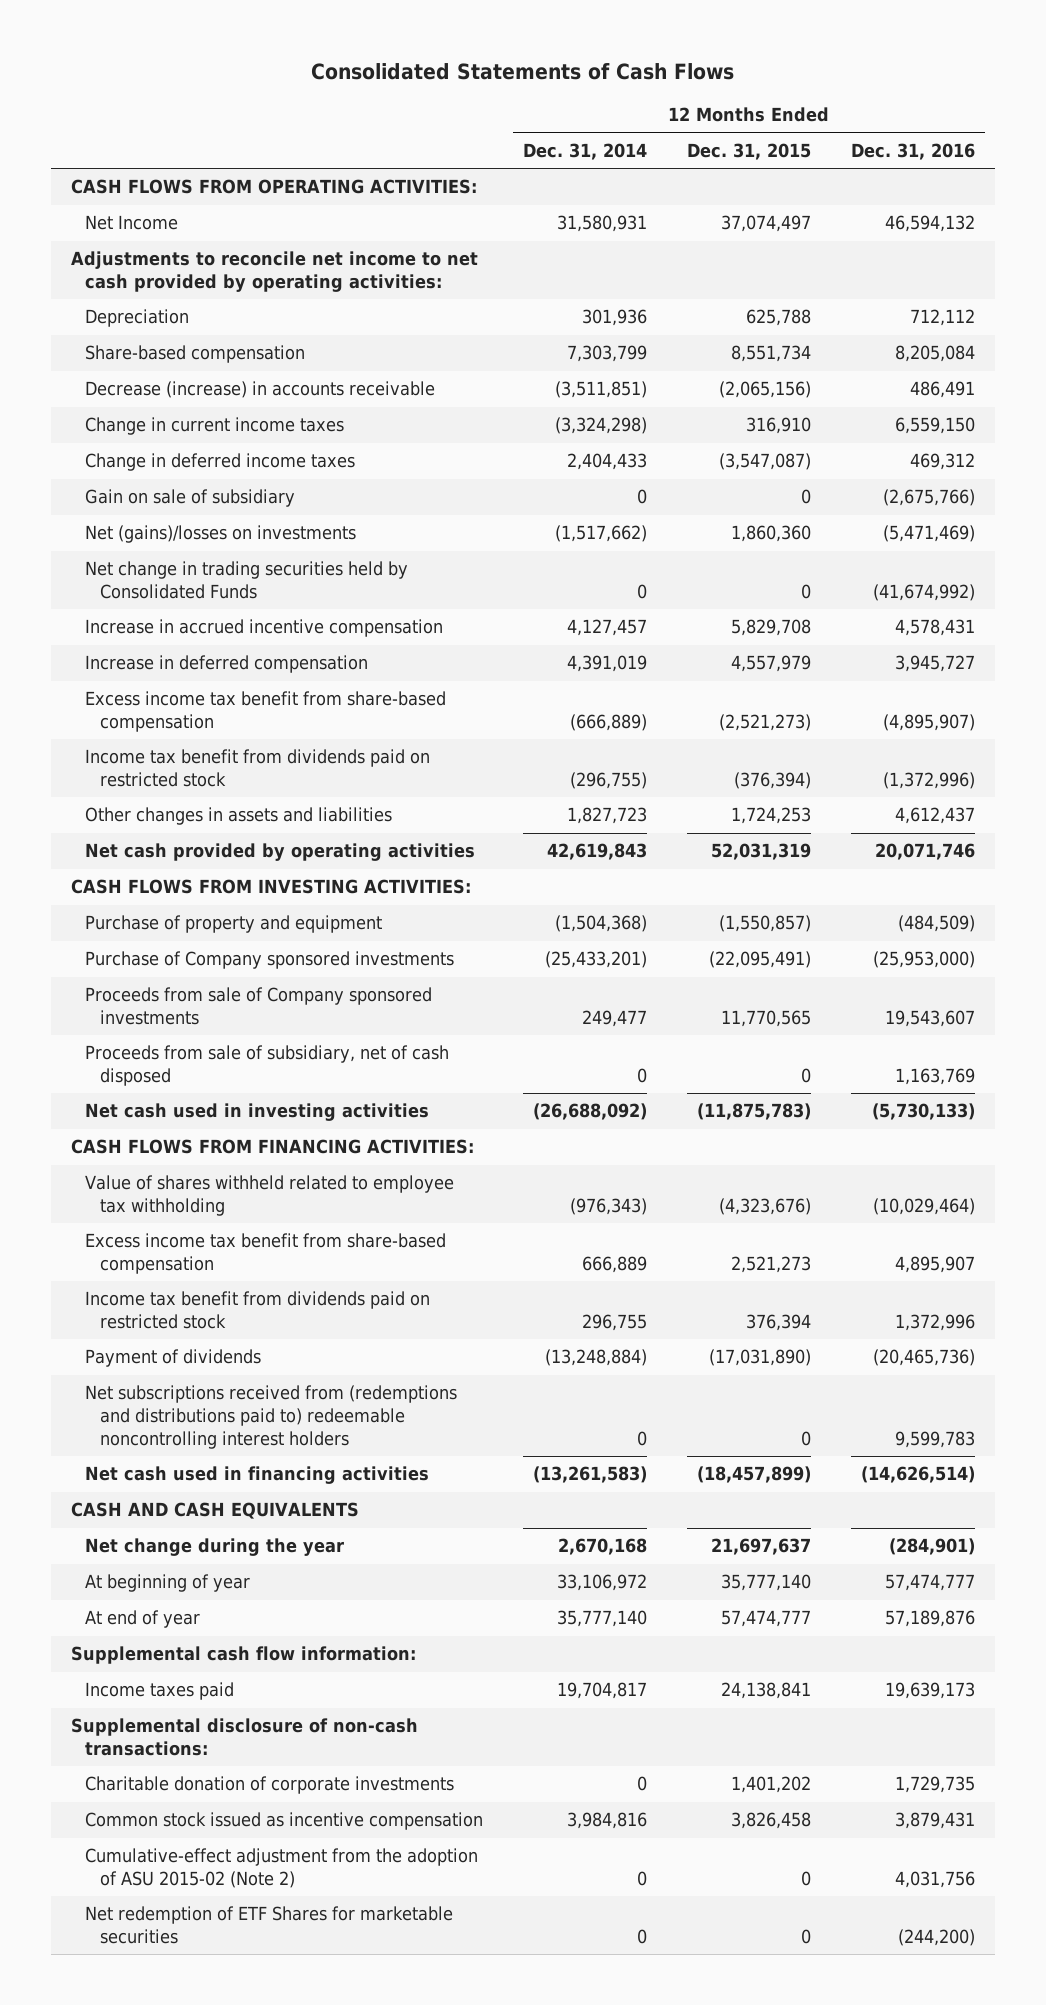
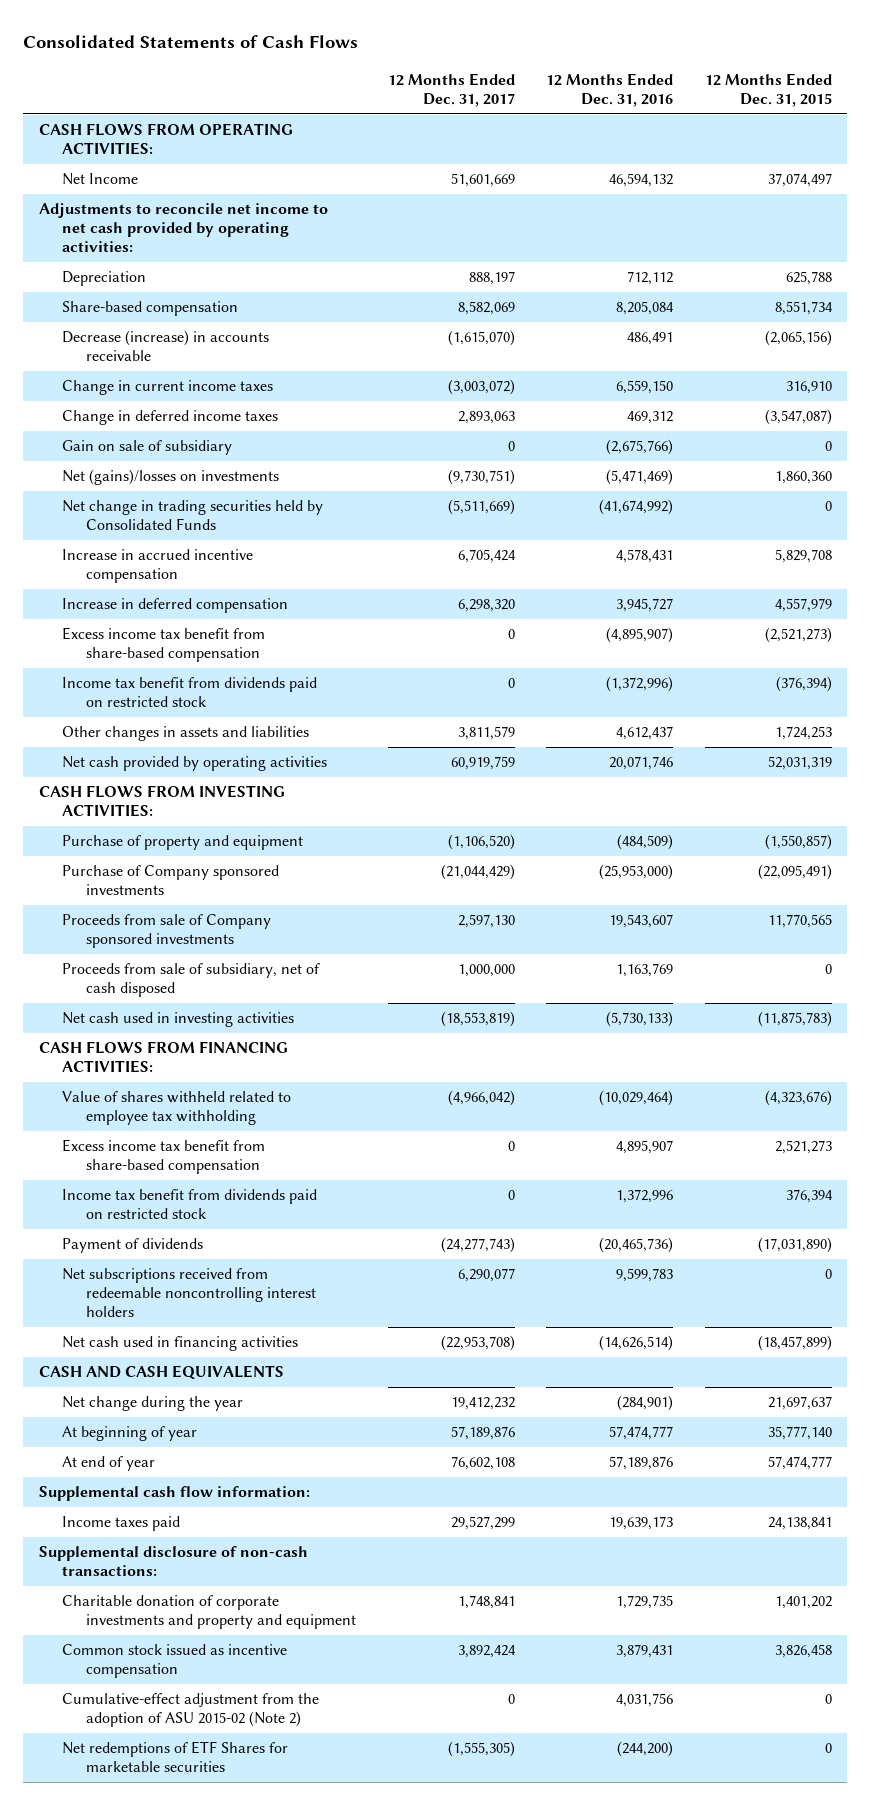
- | 12 Months Ended Dec. 31, 2014 | 12 Months Ended Dec. 31, 2015 | 12 Months Ended Dec. 31, 2016
+ | 12 Months Ended Dec. 31, 2017 | 12 Months Ended Dec. 31, 2016 | 12 Months Ended Dec. 31, 2015
- Net subscriptions received from (redemptions and distributions paid to) redeemable noncontrolling interest holders | 0 | 0 | 9,599,783
+ Net subscriptions received from redeemable noncontrolling interest holders | 6,290,077 | 9,599,783 | 0
- Charitable donation of corporate investments | 0 | 1,401,202 | 1,729,735
+ Charitable donation of corporate investments and property and equipment | 1,748,841 | 1,729,735 | 1,401,202
- Net redemption of ETF Shares for marketable securities | 0 | 0 | (244,200)
+ Net redemptions of ETF Shares for marketable securities | (1,555,305) | (244,200) | 0

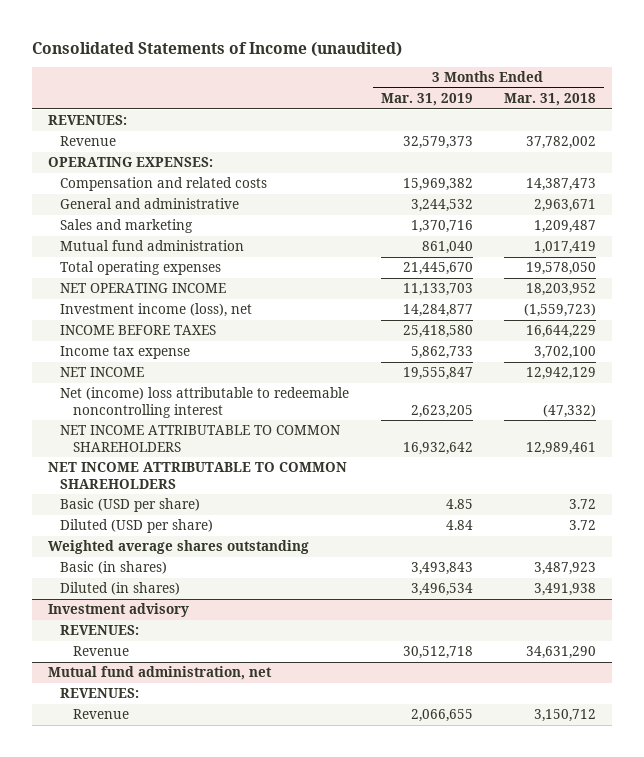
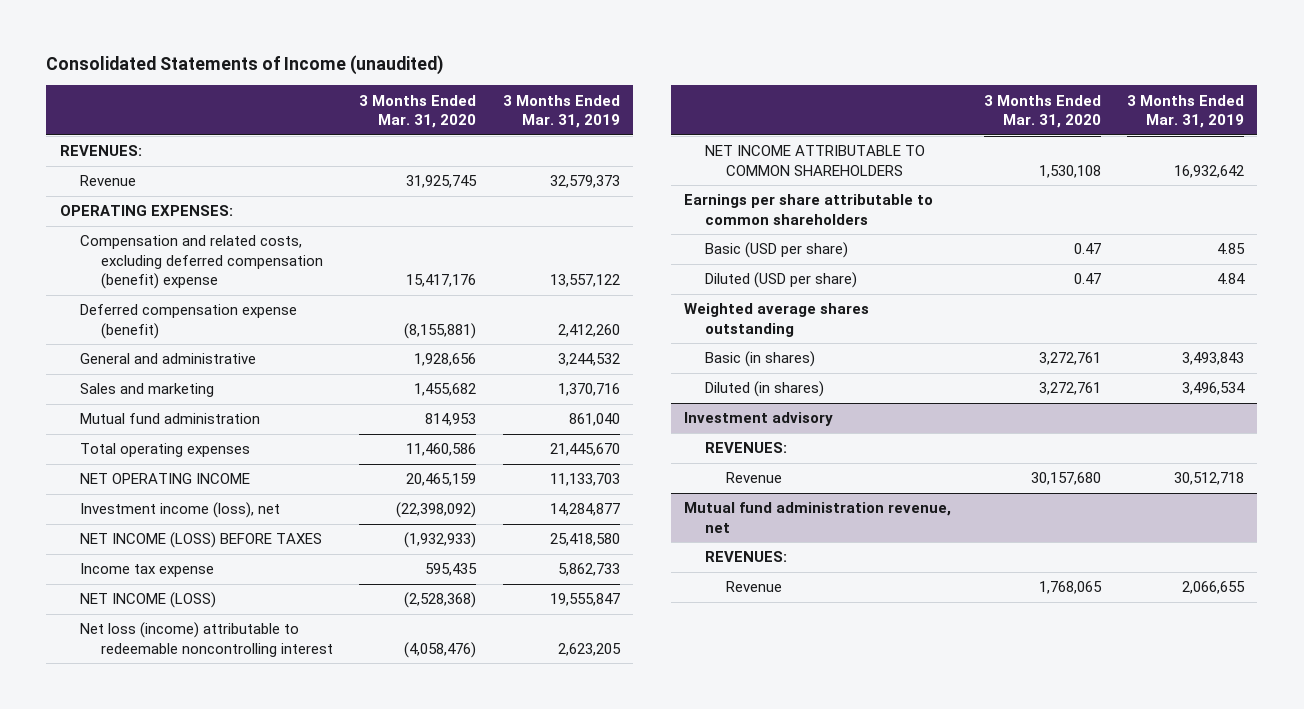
- | 3 Months Ended Mar. 31, 2019 | 3 Months Ended Mar. 31, 2018
+ | 3 Months Ended Mar. 31, 2020 | 3 Months Ended Mar. 31, 2019
- Compensation and related costs | 15,969,382 | 14,387,473
+ Compensation and related costs, excluding deferred compensation (benefit) expense | 15,417,176 | 13,557,122
+ Deferred compensation expense (benefit) | (8,155,881) | 2,412,260
- INCOME BEFORE TAXES | 25,418,580 | 16,644,229
+ NET INCOME (LOSS) BEFORE TAXES | (1,932,933) | 25,418,580
- NET INCOME | 19,555,847 | 12,942,129
- Net (income) loss attributable to redeemable noncontrolling interest | 2,623,205 | (47,332)
+ NET INCOME (LOSS) | (2,528,368) | 19,555,847
+ Net loss (income) attributable to redeemable noncontrolling interest | (4,058,476) | 2,623,205
- NET INCOME ATTRIBUTABLE TO COMMON SHAREHOLDERS
+ Earnings per share attributable to common shareholders
- Mutual fund administration, net
+ Mutual fund administration revenue, net

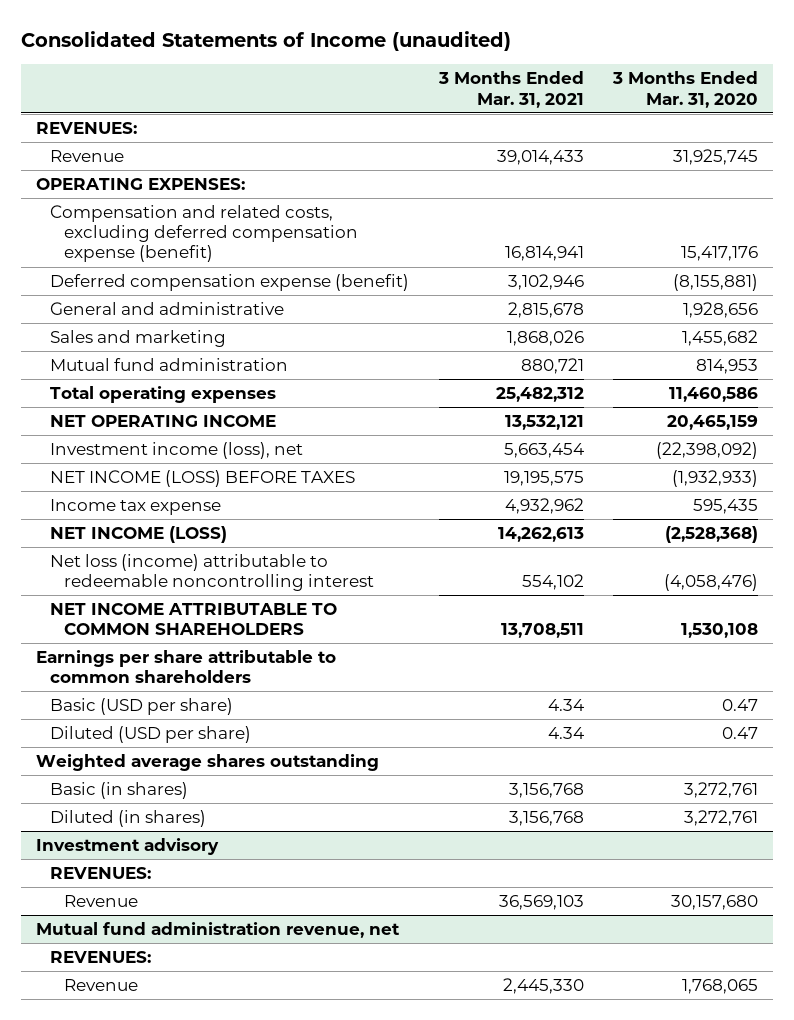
- | 3 Months Ended Mar. 31, 2020 | 3 Months Ended Mar. 31, 2019
+ | 3 Months Ended Mar. 31, 2021 | 3 Months Ended Mar. 31, 2020
- Compensation and related costs, excluding deferred compensation (benefit) expense | 15,417,176 | 13,557,122
+ Compensation and related costs, excluding deferred compensation expense (benefit) | 16,814,941 | 15,417,176

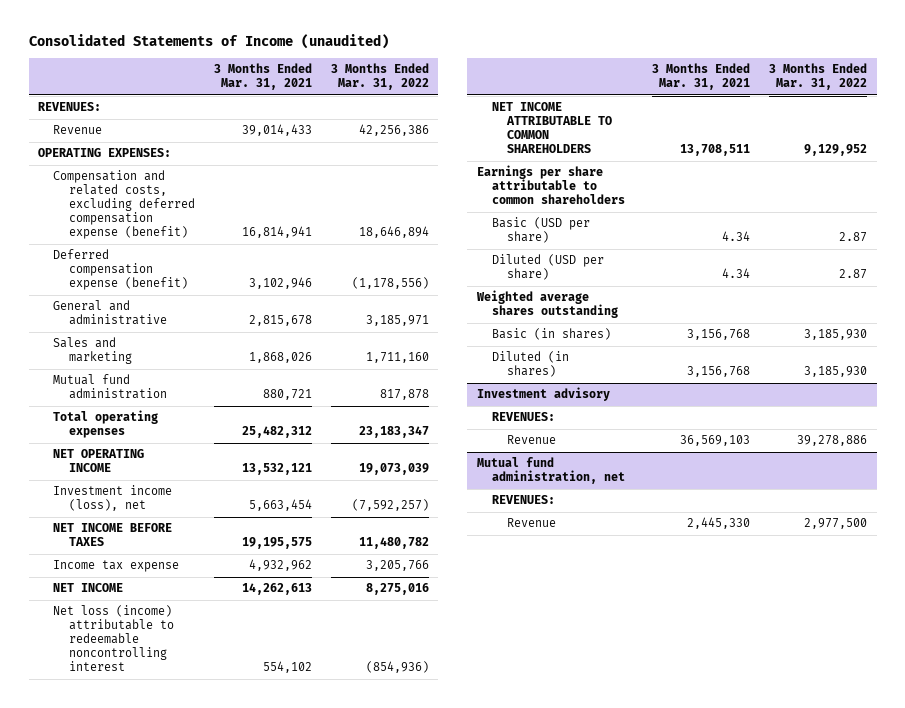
- | 3 Months Ended Mar. 31, 2021 | 3 Months Ended Mar. 31, 2020
+ | 3 Months Ended Mar. 31, 2021 | 3 Months Ended Mar. 31, 2022
- NET INCOME (LOSS) BEFORE TAXES | 19,195,575 | (1,932,933)
+ NET INCOME BEFORE TAXES | 19,195,575 | 11,480,782
- NET INCOME (LOSS) | 14,262,613 | (2,528,368)
+ NET INCOME | 14,262,613 | 8,275,016
- Mutual fund administration revenue, net
+ Mutual fund administration, net

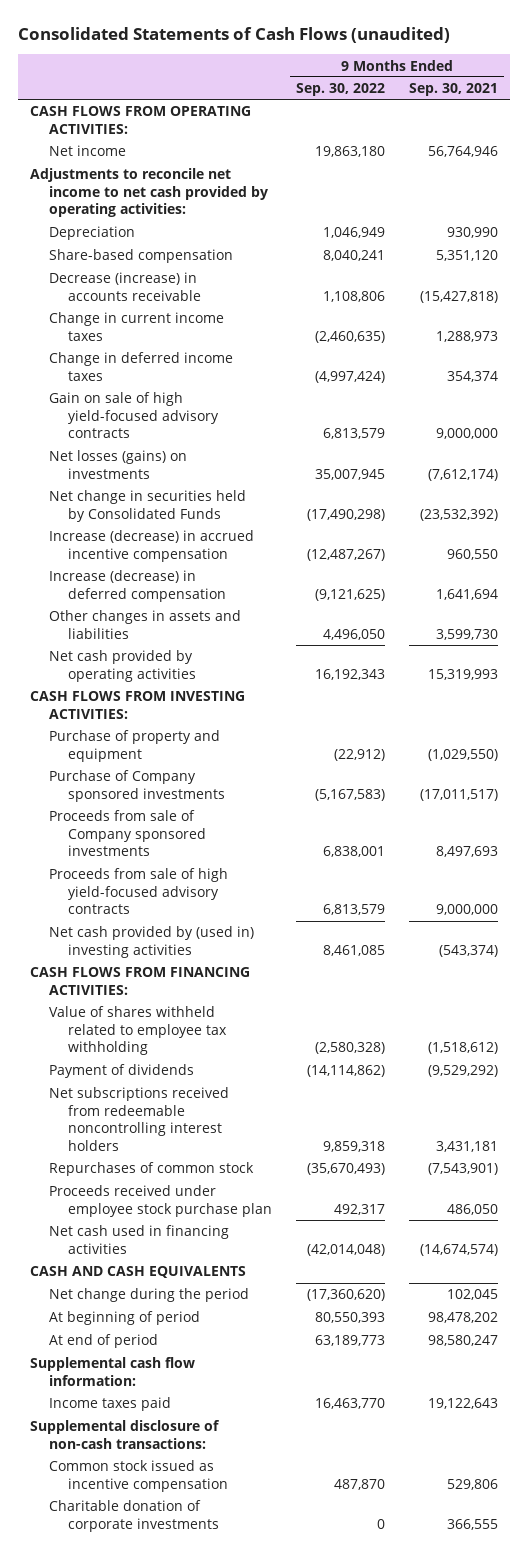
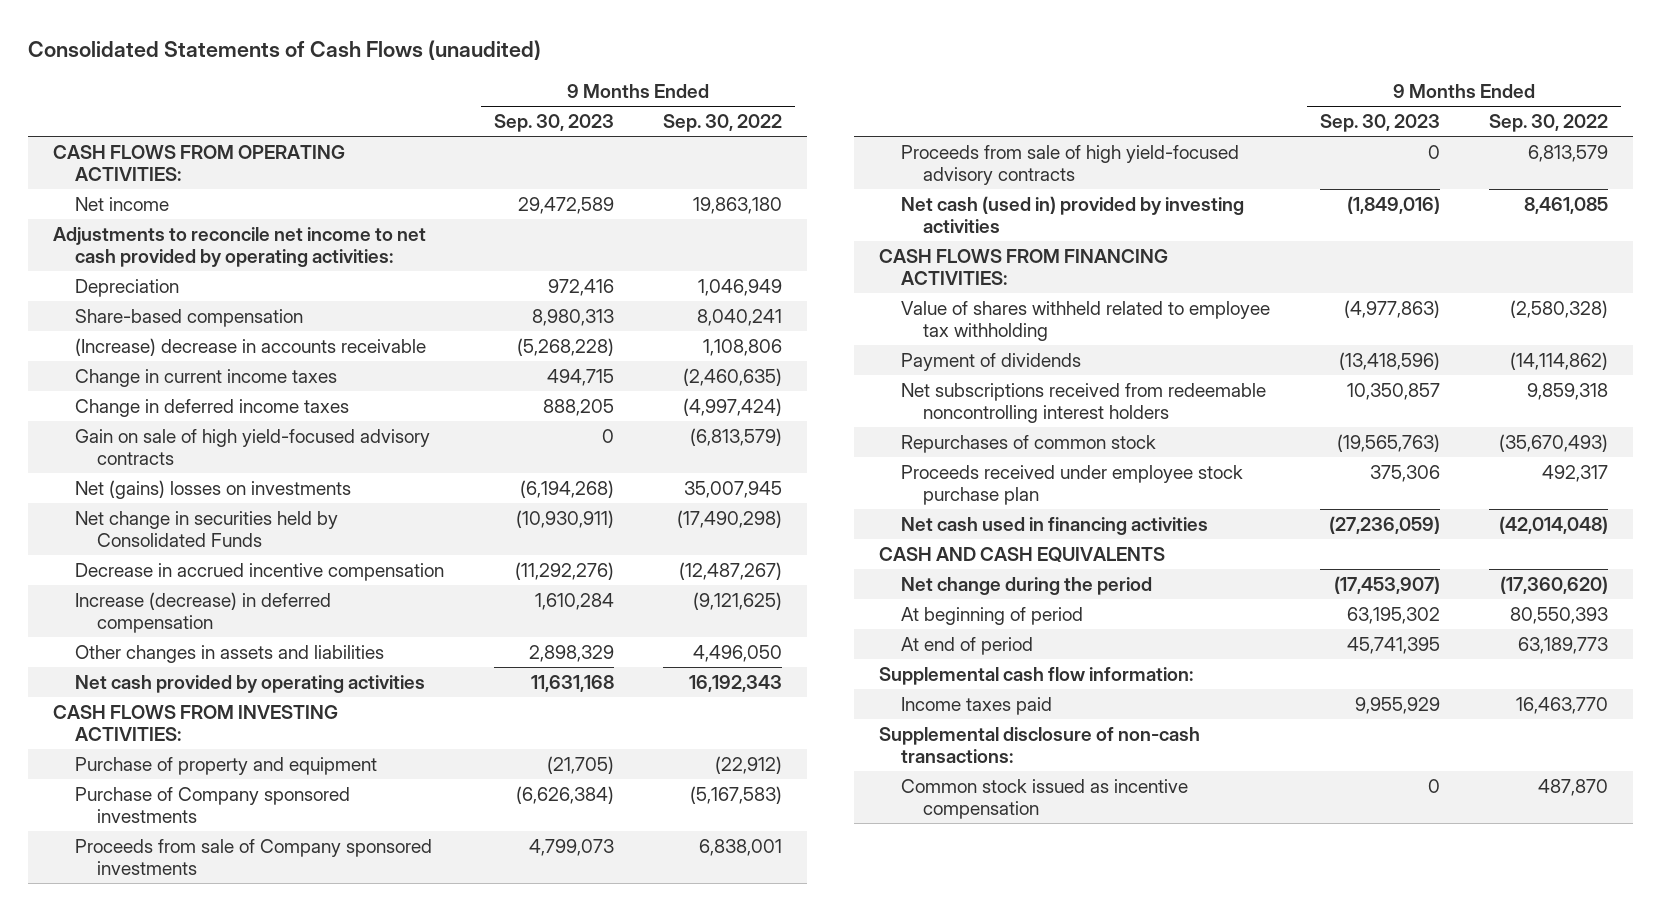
- | 9 Months Ended Sep. 30, 2022 | 9 Months Ended Sep. 30, 2021
+ | 9 Months Ended Sep. 30, 2023 | 9 Months Ended Sep. 30, 2022
- Decrease (increase) in accounts receivable | 1,108,806 | (15,427,818)
+ (Increase) decrease in accounts receivable | (5,268,228) | 1,108,806
- Gain on sale of high yield-focused advisory contracts | 6,813,579 | 9,000,000
- Net losses (gains) on investments | 35,007,945 | (7,612,174)
+ Gain on sale of high yield-focused advisory contracts | 0 | (6,813,579)
+ Net (gains) losses on investments | (6,194,268) | 35,007,945
- Increase (decrease) in accrued incentive compensation | (12,487,267) | 960,550
+ Decrease in accrued incentive compensation | (11,292,276) | (12,487,267)
- Net cash provided by (used in) investing activities | 8,461,085 | (543,374)
+ Net cash (used in) provided by investing activities | (1,849,016) | 8,461,085
- Charitable donation of corporate investments | 0 | 366,555

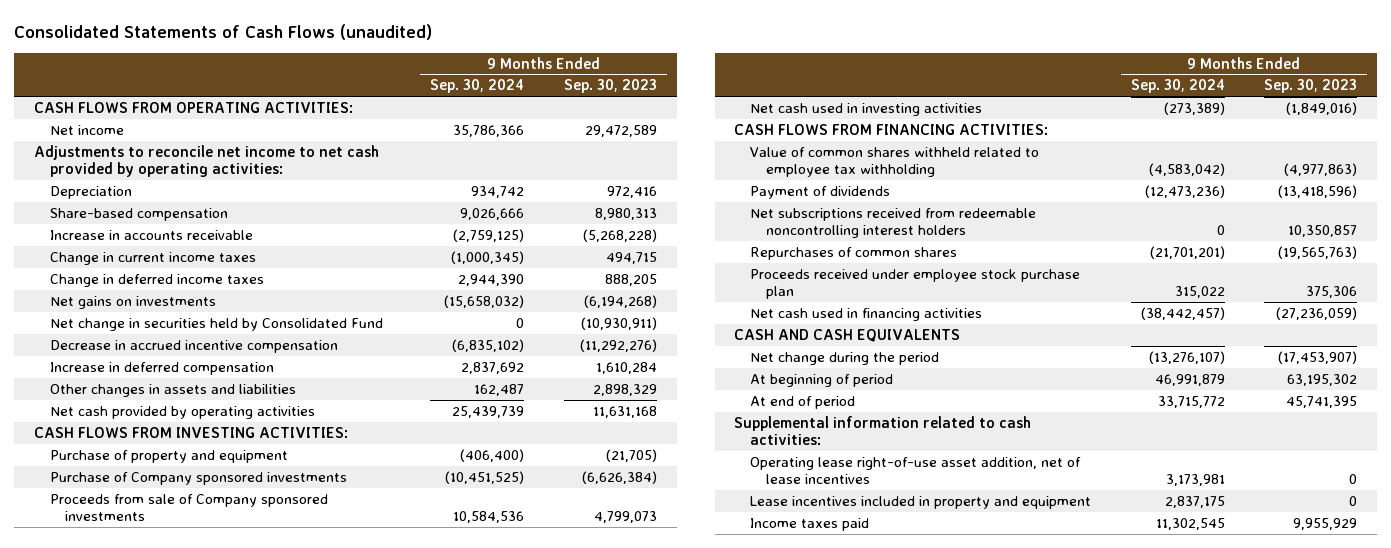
- | 9 Months Ended Sep. 30, 2023 | 9 Months Ended Sep. 30, 2022
+ | 9 Months Ended Sep. 30, 2024 | 9 Months Ended Sep. 30, 2023
- (Increase) decrease in accounts receivable | (5,268,228) | 1,108,806
+ Increase in accounts receivable | (2,759,125) | (5,268,228)
- Gain on sale of high yield-focused advisory contracts | 0 | (6,813,579)
- Net (gains) losses on investments | (6,194,268) | 35,007,945
- Net change in securities held by Consolidated Funds | (10,930,911) | (17,490,298)
+ Net gains on investments | (15,658,032) | (6,194,268)
+ Net change in securities held by Consolidated Fund | 0 | (10,930,911)
- Increase (decrease) in deferred compensation | 1,610,284 | (9,121,625)
+ Increase in deferred compensation | 2,837,692 | 1,610,284
- Proceeds from sale of high yield-focused advisory contracts | 0 | 6,813,579
- Net cash (used in) provided by investing activities | (1,849,016) | 8,461,085
+ Net cash used in investing activities | (273,389) | (1,849,016)
- Value of shares withheld related to employee tax withholding | (4,977,863) | (2,580,328)
+ Value of common shares withheld related to employee tax withholding | (4,583,042) | (4,977,863)
- Repurchases of common stock | (19,565,763) | (35,670,493)
+ Repurchases of common shares | (21,701,201) | (19,565,763)
- Supplemental cash flow information:
+ Supplemental information related to cash activities:
+ Operating lease right-of-use asset addition, net of lease incentives | 3,173,981 | 0
+ Lease incentives included in property and equipment | 2,837,175 | 0
- Supplemental disclosure of non-cash transactions:
- Common stock issued as incentive compensation | 0 | 487,870

